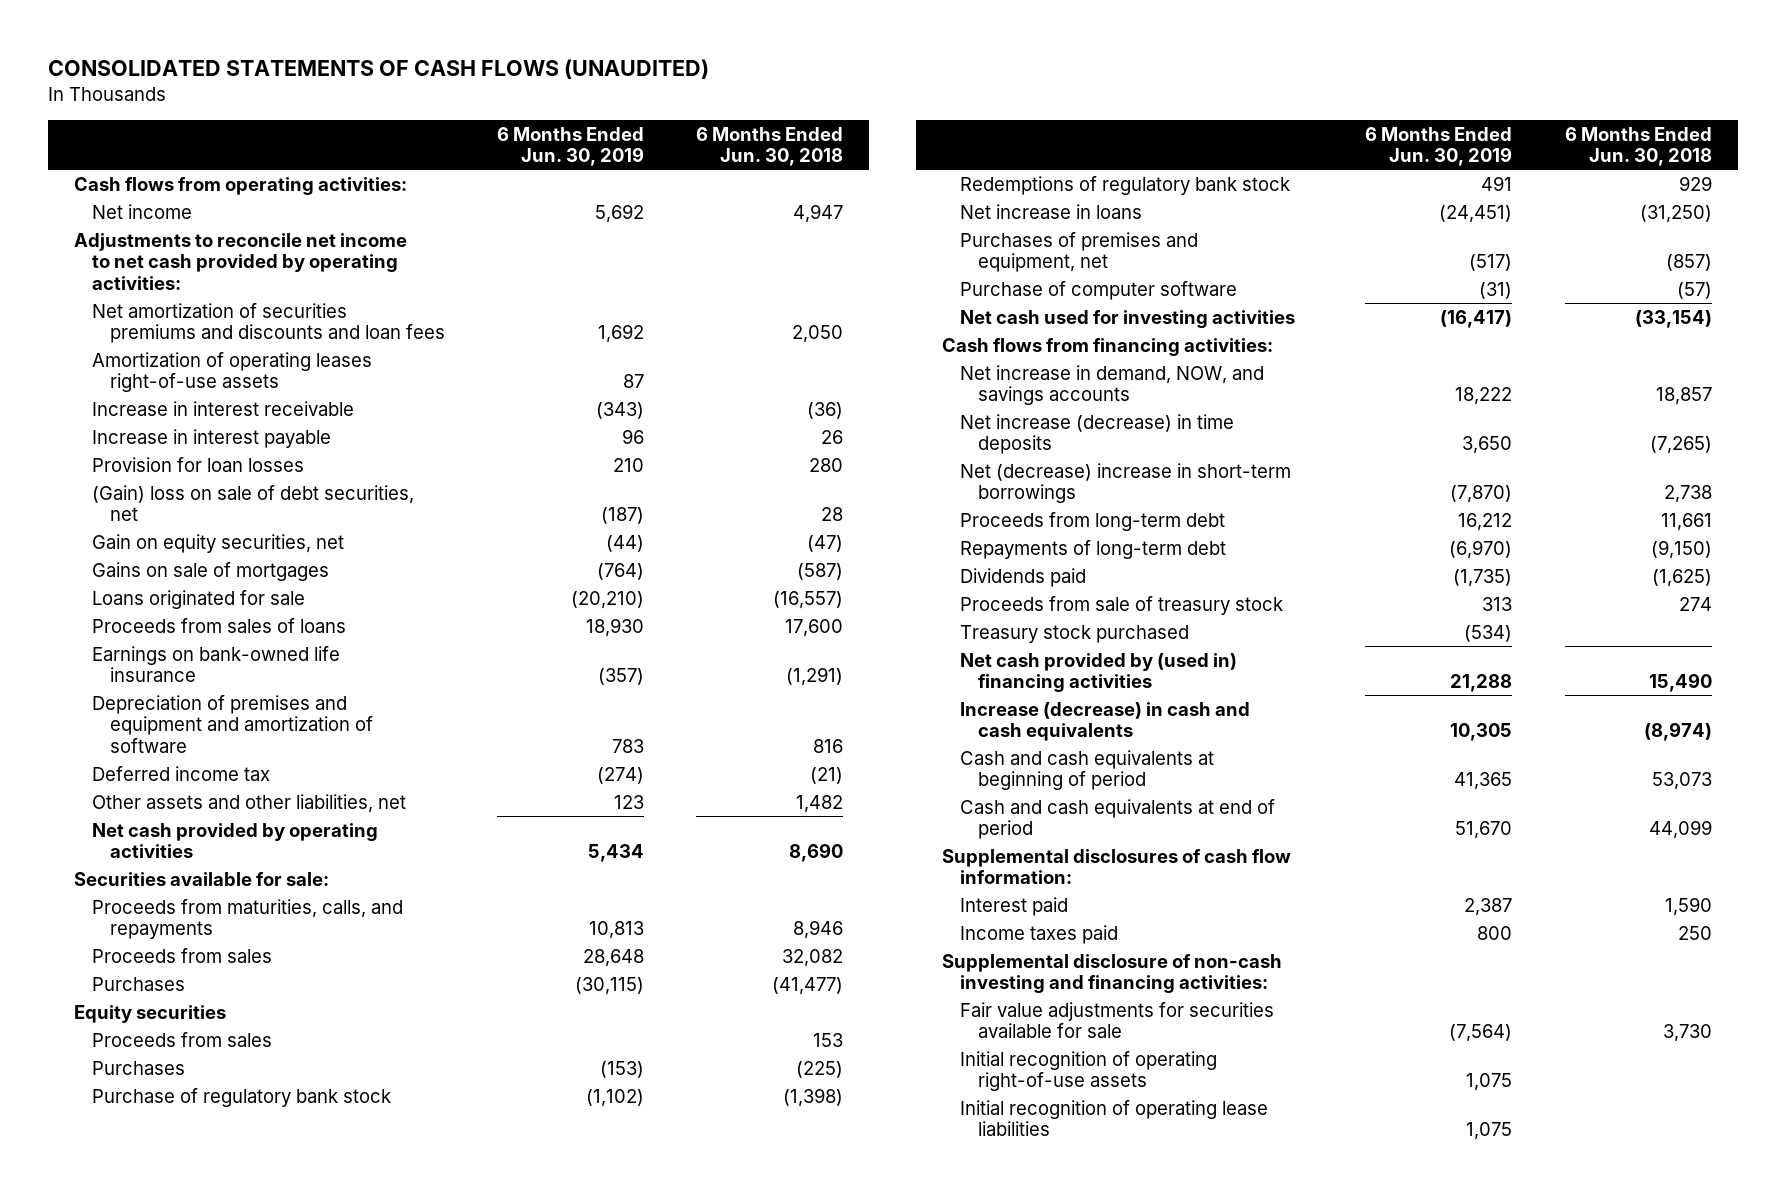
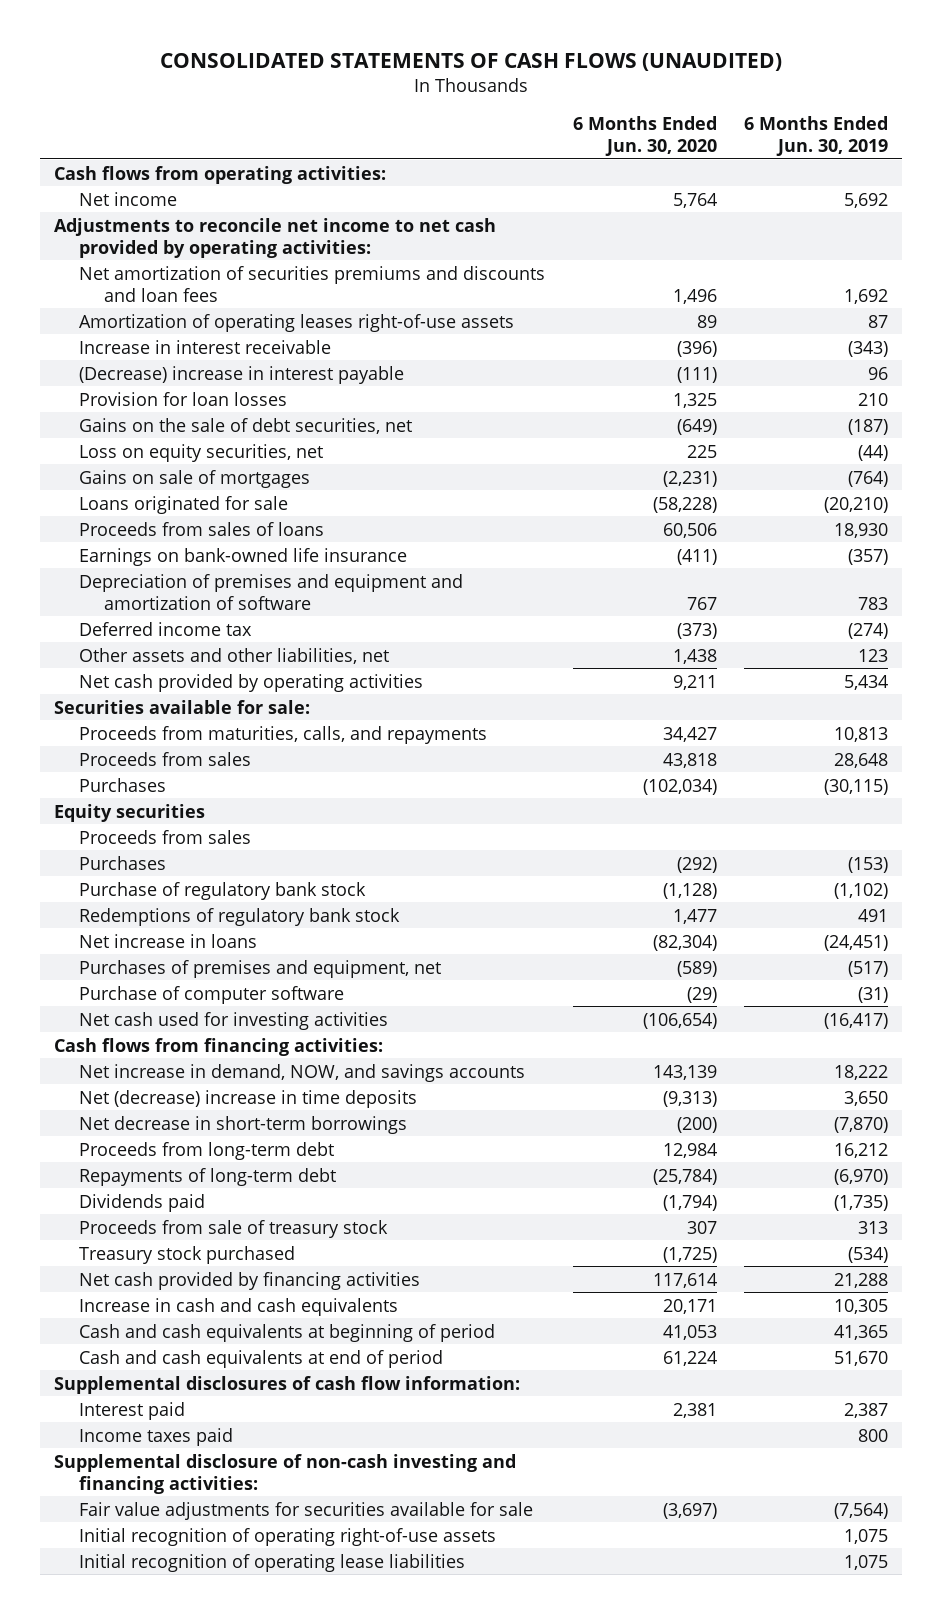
- | 6 Months Ended Jun. 30, 2019 | 6 Months Ended Jun. 30, 2018
+ | 6 Months Ended Jun. 30, 2020 | 6 Months Ended Jun. 30, 2019
- Increase in interest payable | 96 | 26
+ (Decrease) increase in interest payable | (111) | 96
- (Gain) loss on sale of debt securities, net | (187) | 28
- Gain on equity securities, net | (44) | (47)
+ Gains on the sale of debt securities, net | (649) | (187)
+ Loss on equity securities, net | 225 | (44)
- Net increase (decrease) in time deposits | 3,650 | (7,265)
- Net (decrease) increase in short-term borrowings | (7,870) | 2,738
+ Net (decrease) increase in time deposits | (9,313) | 3,650
+ Net decrease in short-term borrowings | (200) | (7,870)
- Net cash provided by (used in) financing activities | 21,288 | 15,490
- Increase (decrease) in cash and cash equivalents | 10,305 | (8,974)
+ Net cash provided by financing activities | 117,614 | 21,288
+ Increase in cash and cash equivalents | 20,171 | 10,305

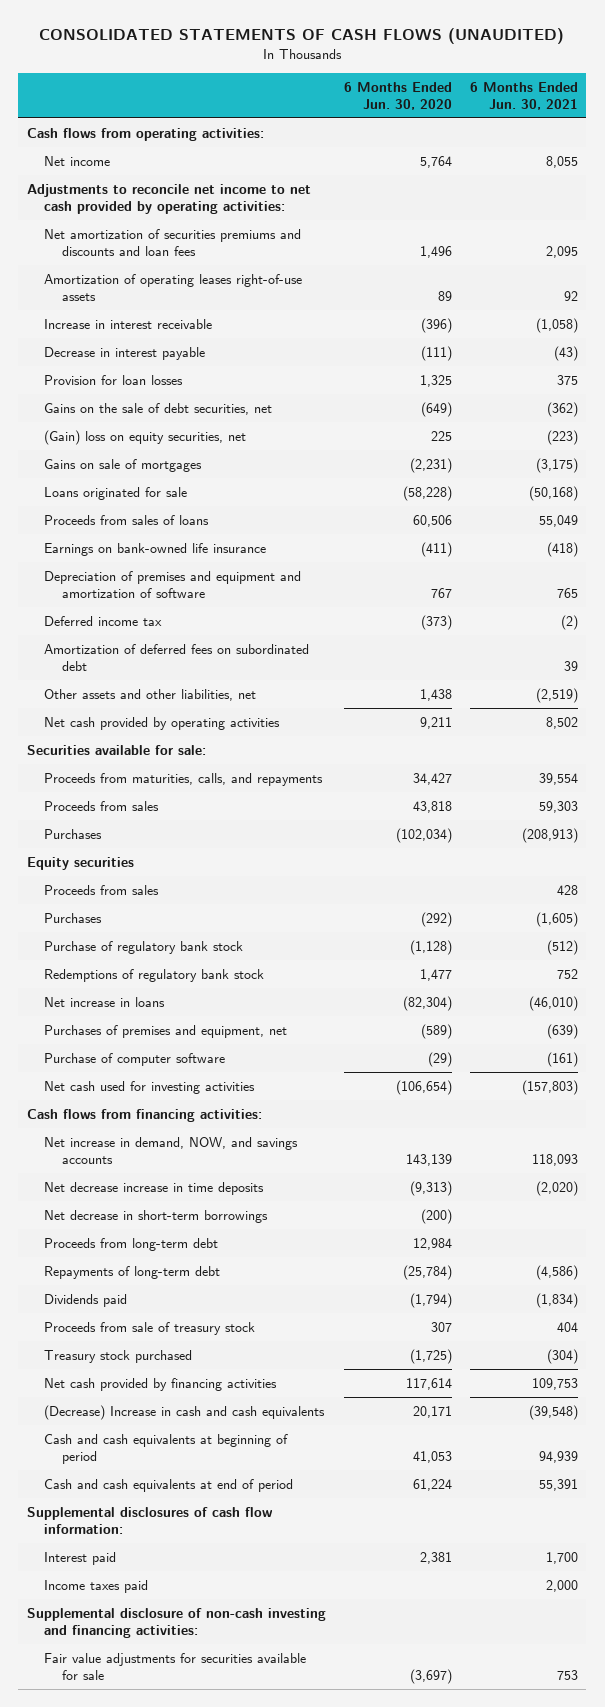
- | 6 Months Ended Jun. 30, 2020 | 6 Months Ended Jun. 30, 2019
+ | 6 Months Ended Jun. 30, 2020 | 6 Months Ended Jun. 30, 2021
- (Decrease) increase in interest payable | (111) | 96
+ Decrease in interest payable | (111) | (43)
- Loss on equity securities, net | 225 | (44)
+ (Gain) loss on equity securities, net | 225 | (223)
+ Amortization of deferred fees on subordinated debt | | 39
- Net (decrease) increase in time deposits | (9,313) | 3,650
+ Net decrease increase in time deposits | (9,313) | (2,020)
- Increase in cash and cash equivalents | 20,171 | 10,305
+ (Decrease) Increase in cash and cash equivalents | 20,171 | (39,548)
- Initial recognition of operating right-of-use assets | | 1,075
- Initial recognition of operating lease liabilities | | 1,075

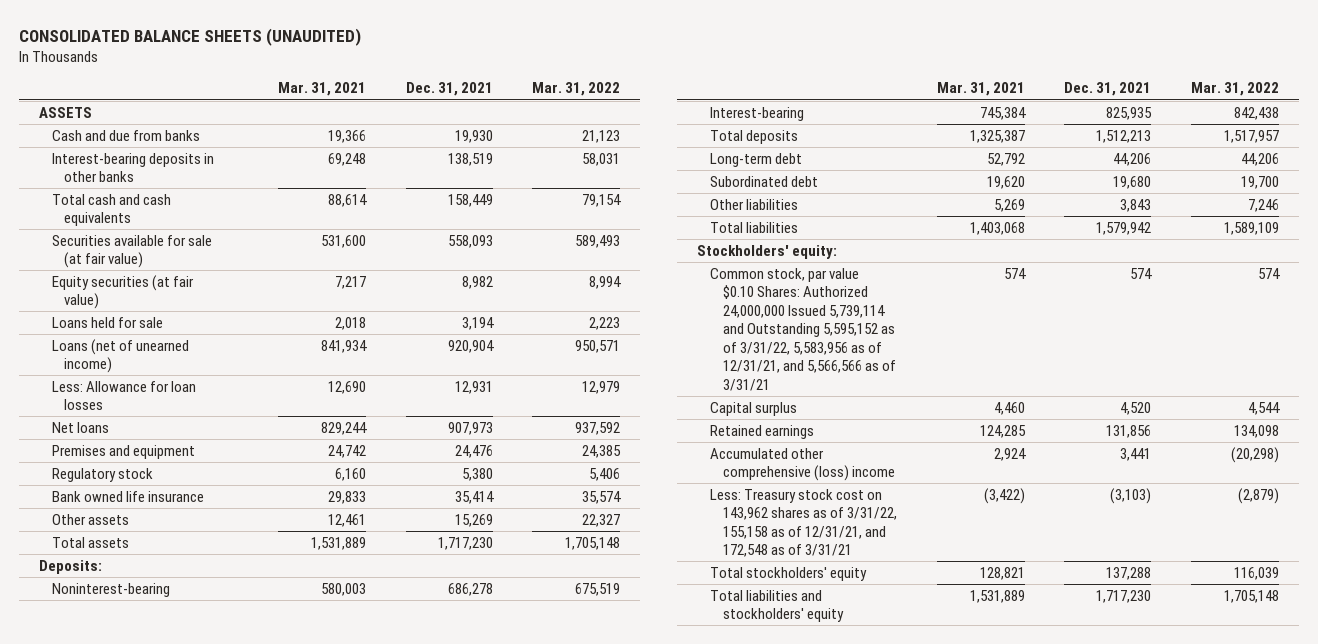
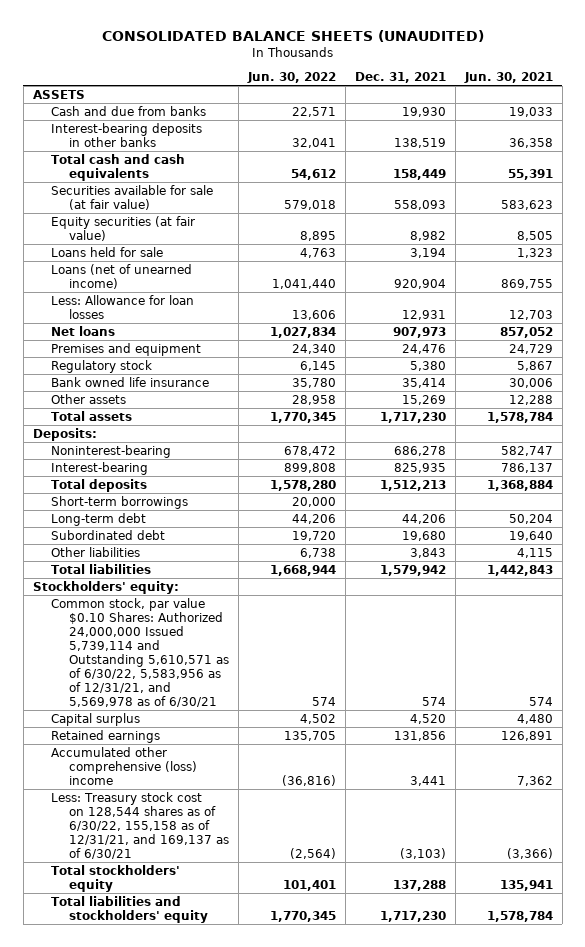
- | Mar. 31, 2021 | Dec. 31, 2021 | Mar. 31, 2022
+ | Jun. 30, 2022 | Dec. 31, 2021 | Jun. 30, 2021
+ Short-term borrowings | 20,000 | |
- Common stock, par value $0.10 Shares: Authorized 24,000,000 Issued 5,739,114 and Outstanding 5,595,152 as of 3/31/22, 5,583,956 as of 12/31/21, and 5,566,566 as of 3/31/21 | 574 | 574 | 574
+ Common stock, par value $0.10 Shares: Authorized 24,000,000 Issued 5,739,114 and Outstanding 5,610,571 as of 6/30/22, 5,583,956 as of 12/31/21, and 5,569,978 as of 6/30/21 | 574 | 574 | 574
- Less: Treasury stock cost on 143,962 shares as of 3/31/22, 155,158 as of 12/31/21, and 172,548 as of 3/31/21 | (3,422) | (3,103) | (2,879)
+ Less: Treasury stock cost on 128,544 shares as of 6/30/22, 155,158 as of 12/31/21, and 169,137 as of 6/30/21 | (2,564) | (3,103) | (3,366)

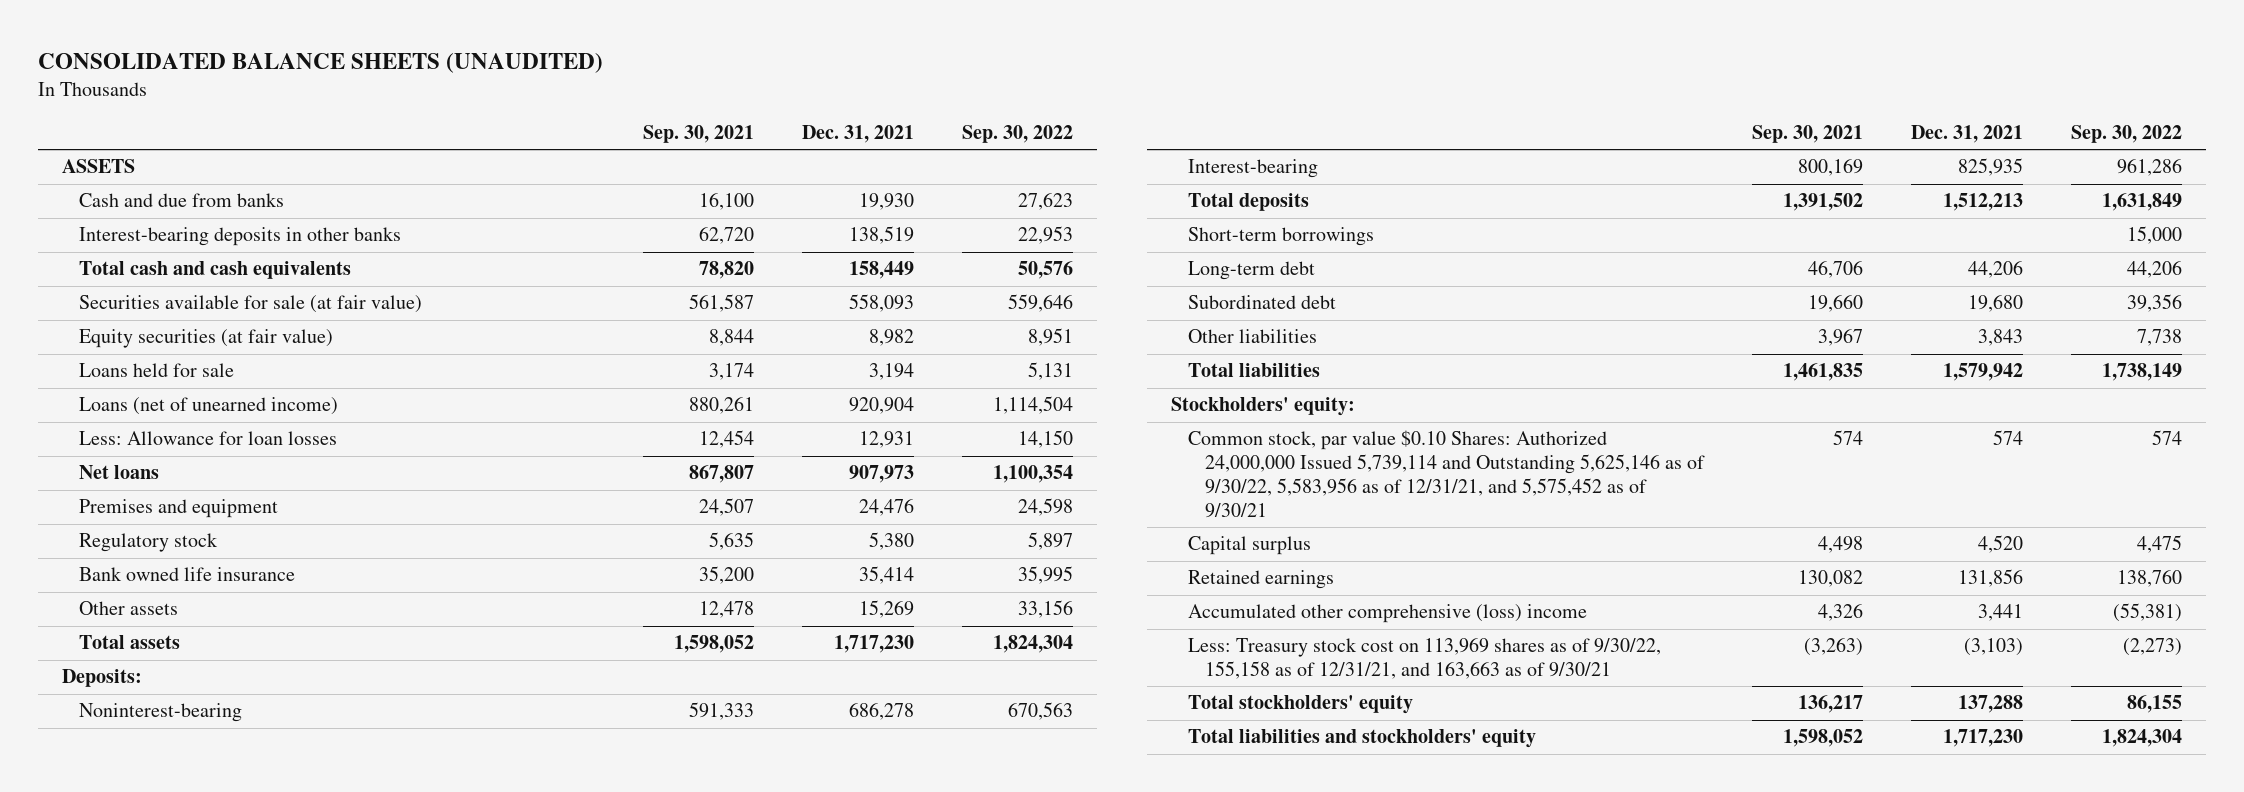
- | Jun. 30, 2022 | Dec. 31, 2021 | Jun. 30, 2021
+ | Sep. 30, 2021 | Dec. 31, 2021 | Sep. 30, 2022
- Common stock, par value $0.10 Shares: Authorized 24,000,000 Issued 5,739,114 and Outstanding 5,610,571 as of 6/30/22, 5,583,956 as of 12/31/21, and 5,569,978 as of 6/30/21 | 574 | 574 | 574
+ Common stock, par value $0.10 Shares: Authorized 24,000,000 Issued 5,739,114 and Outstanding 5,625,146 as of 9/30/22, 5,583,956 as of 12/31/21, and 5,575,452 as of 9/30/21 | 574 | 574 | 574
- Less: Treasury stock cost on 128,544 shares as of 6/30/22, 155,158 as of 12/31/21, and 169,137 as of 6/30/21 | (2,564) | (3,103) | (3,366)
+ Less: Treasury stock cost on 113,969 shares as of 9/30/22, 155,158 as of 12/31/21, and 163,663 as of 9/30/21 | (3,263) | (3,103) | (2,273)

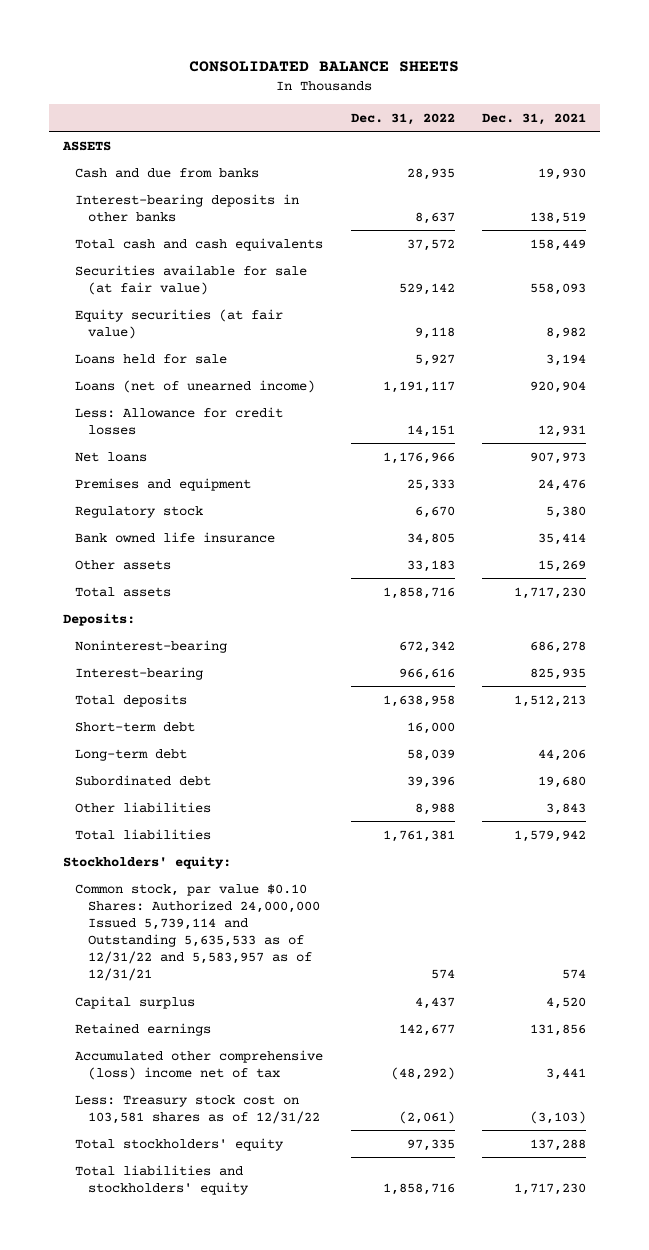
- CONSOLIDATED BALANCE SHEETS (UNAUDITED)
+ CONSOLIDATED BALANCE SHEETS
- | Sep. 30, 2021 | Dec. 31, 2021 | Sep. 30, 2022
+ | Dec. 31, 2022 | Dec. 31, 2021
- Less: Allowance for loan losses | 12,454 | 12,931 | 14,150
+ Less: Allowance for credit losses | 14,151 | 12,931
- Short-term borrowings | | | 15,000
+ Short-term debt | 16,000 |
- Common stock, par value $0.10 Shares: Authorized 24,000,000 Issued 5,739,114 and Outstanding 5,625,146 as of 9/30/22, 5,583,956 as of 12/31/21, and 5,575,452 as of 9/30/21 | 574 | 574 | 574
+ Common stock, par value $0.10 Shares: Authorized 24,000,000 Issued 5,739,114 and Outstanding 5,635,533 as of 12/31/22 and 5,583,957 as of 12/31/21 | 574 | 574
- Accumulated other comprehensive (loss) income | 4,326 | 3,441 | (55,381)
- Less: Treasury stock cost on 113,969 shares as of 9/30/22, 155,158 as of 12/31/21, and 163,663 as of 9/30/21 | (3,263) | (3,103) | (2,273)
+ Accumulated other comprehensive (loss) income net of tax | (48,292) | 3,441
+ Less: Treasury stock cost on 103,581 shares as of 12/31/22 | (2,061) | (3,103)

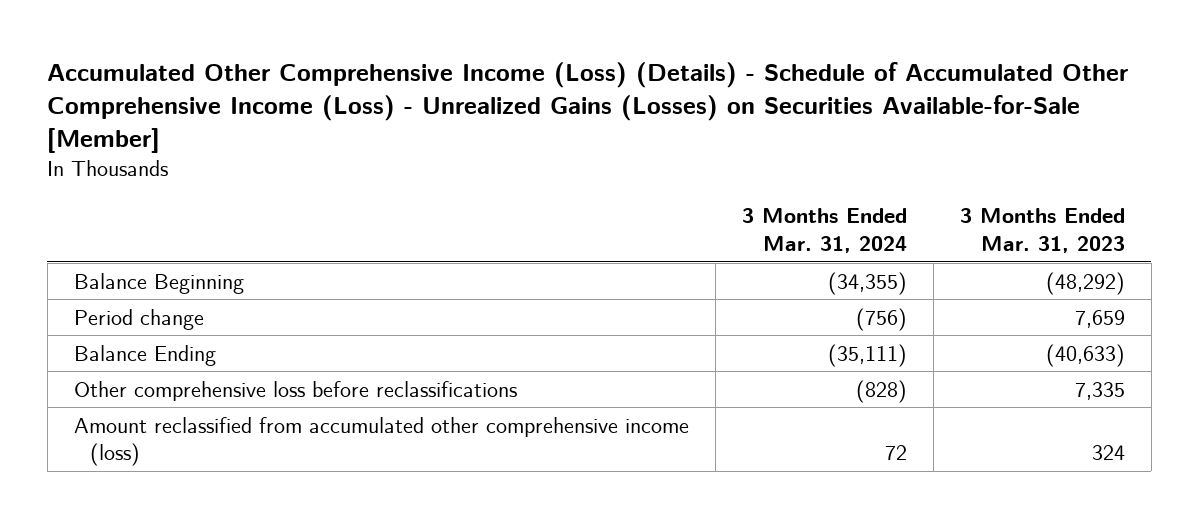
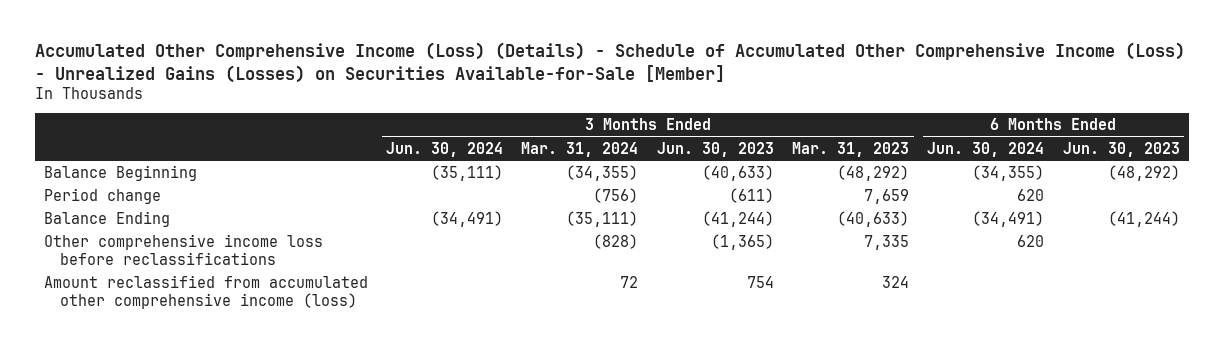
- | 3 Months Ended Mar. 31, 2024 | 3 Months Ended Mar. 31, 2023
+ | 3 Months Ended Jun. 30, 2024 | 3 Months Ended Mar. 31, 2024 | 3 Months Ended Jun. 30, 2023 | 3 Months Ended Mar. 31, 2023 | 6 Months Ended Jun. 30, 2024 | 6 Months Ended Jun. 30, 2023
- Other comprehensive loss before reclassifications | (828) | 7,335
+ Other comprehensive income loss before reclassifications | | (828) | (1,365) | 7,335 | 620 |

